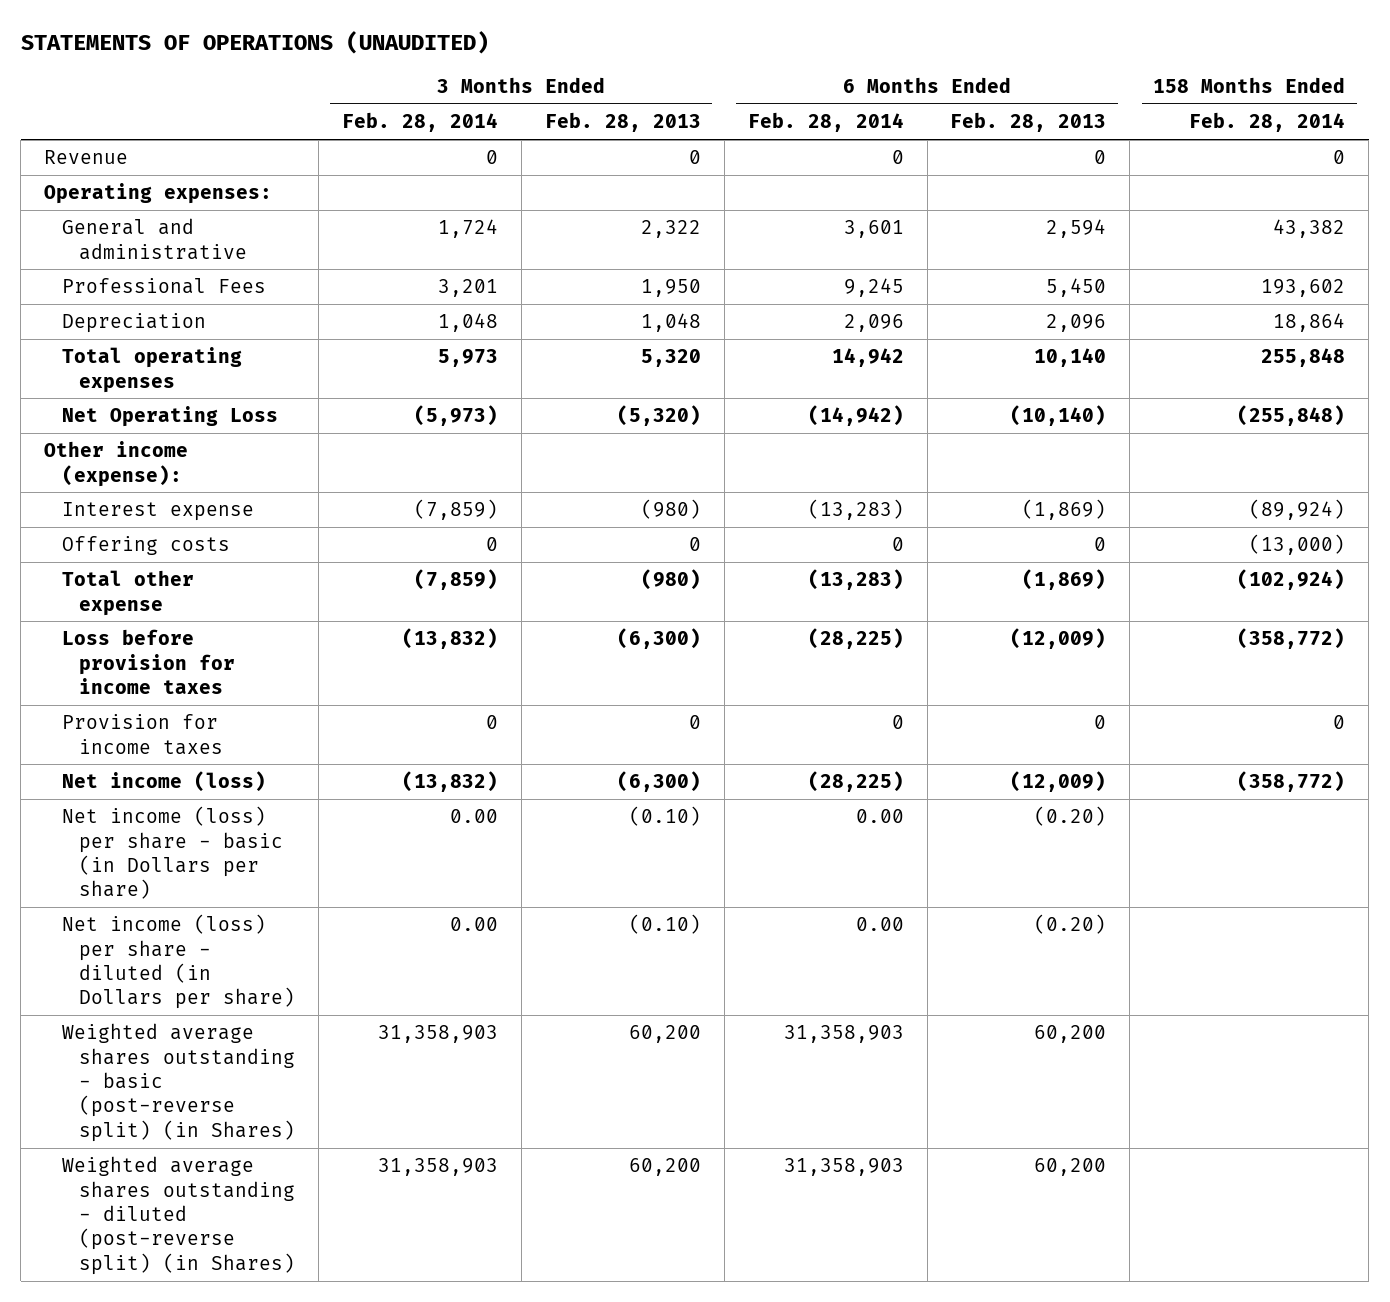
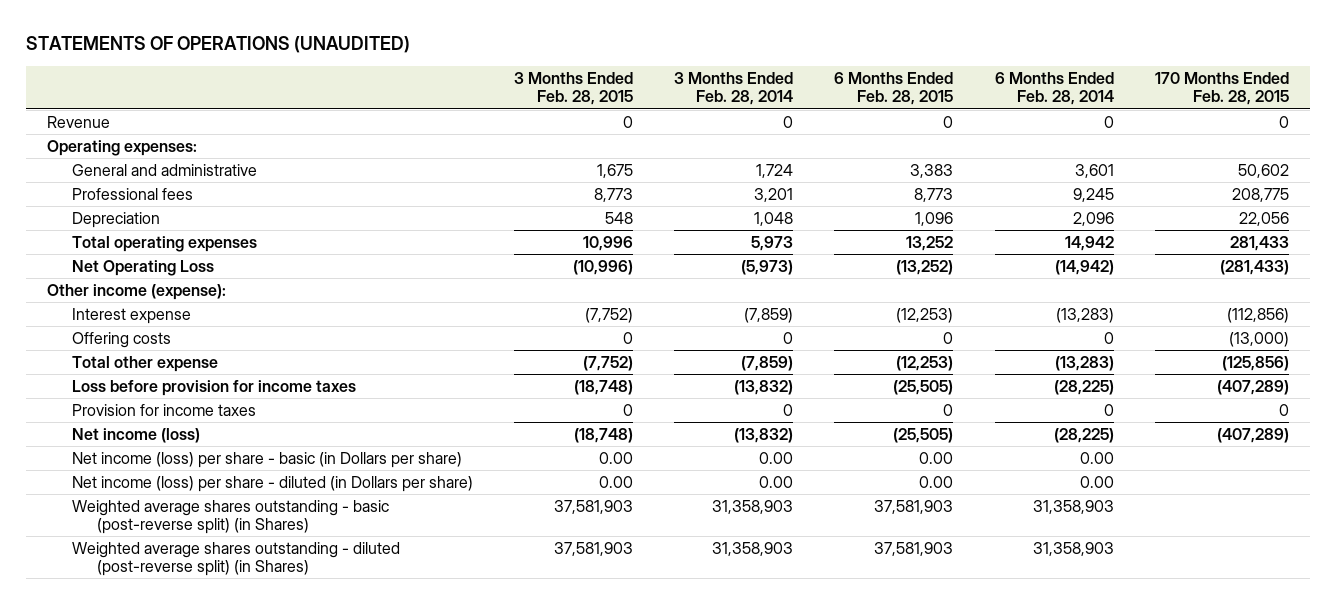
- | 3 Months Ended Feb. 28, 2014 | 3 Months Ended Feb. 28, 2013 | 6 Months Ended Feb. 28, 2014 | 6 Months Ended Feb. 28, 2013 | 158 Months Ended Feb. 28, 2014
+ | 3 Months Ended Feb. 28, 2015 | 3 Months Ended Feb. 28, 2014 | 6 Months Ended Feb. 28, 2015 | 6 Months Ended Feb. 28, 2014 | 170 Months Ended Feb. 28, 2015
- Professional Fees | 3,201 | 1,950 | 9,245 | 5,450 | 193,602
+ Professional fees | 8,773 | 3,201 | 8,773 | 9,245 | 208,775

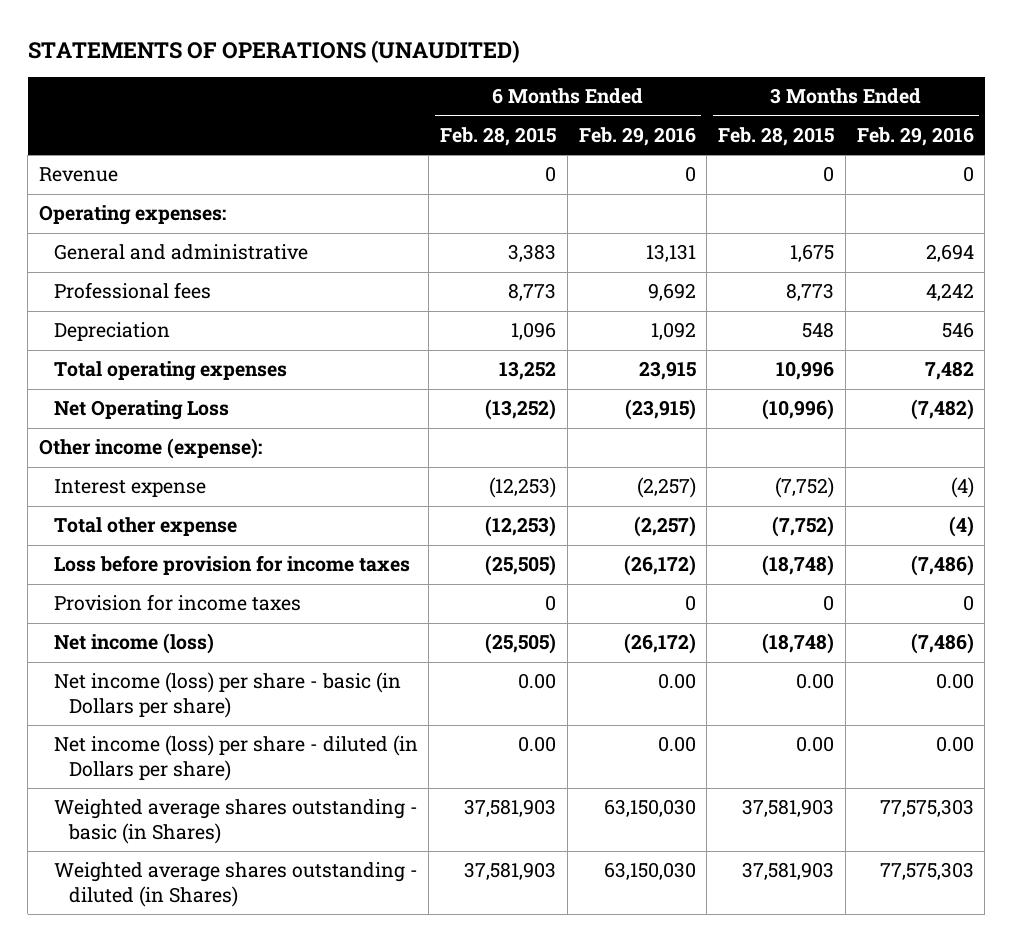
- | 3 Months Ended Feb. 28, 2015 | 3 Months Ended Feb. 28, 2014 | 6 Months Ended Feb. 28, 2015 | 6 Months Ended Feb. 28, 2014 | 170 Months Ended Feb. 28, 2015
+ | 6 Months Ended Feb. 28, 2015 | 6 Months Ended Feb. 29, 2016 | 3 Months Ended Feb. 28, 2015 | 3 Months Ended Feb. 29, 2016
- Offering costs | 0 | 0 | 0 | 0 | (13,000)
- Weighted average shares outstanding - basic (post-reverse split) (in Shares) | 37,581,903 | 31,358,903 | 37,581,903 | 31,358,903 |
- Weighted average shares outstanding - diluted (post-reverse split) (in Shares) | 37,581,903 | 31,358,903 | 37,581,903 | 31,358,903 |
+ Weighted average shares outstanding - basic (in Shares) | 37,581,903 | 63,150,030 | 37,581,903 | 77,575,303
+ Weighted average shares outstanding - diluted (in Shares) | 37,581,903 | 63,150,030 | 37,581,903 | 77,575,303

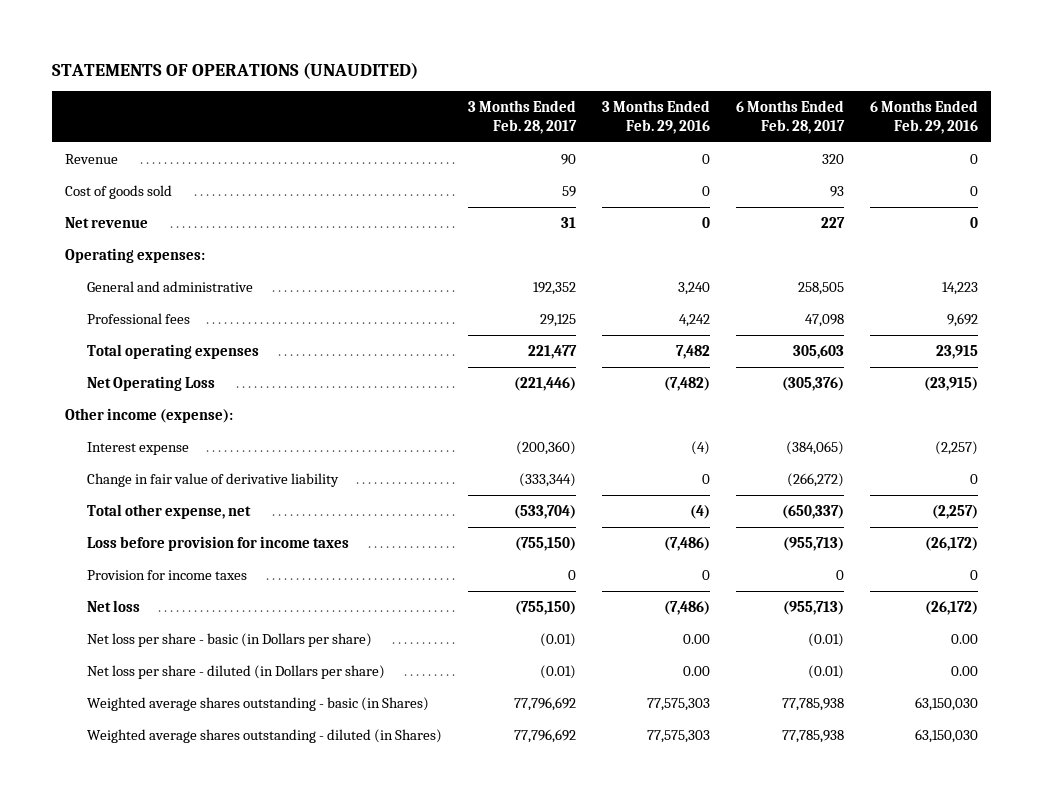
- | 6 Months Ended Feb. 28, 2015 | 6 Months Ended Feb. 29, 2016 | 3 Months Ended Feb. 28, 2015 | 3 Months Ended Feb. 29, 2016
+ | 3 Months Ended Feb. 28, 2017 | 3 Months Ended Feb. 29, 2016 | 6 Months Ended Feb. 28, 2017 | 6 Months Ended Feb. 29, 2016
+ Cost of goods sold | 59 | 0 | 93 | 0
+ Net revenue | 31 | 0 | 227 | 0
- General and administrative | 3,383 | 13,131 | 1,675 | 2,694
+ General and administrative | 192,352 | 3,240 | 258,505 | 14,223
- Depreciation | 1,096 | 1,092 | 548 | 546
- Total other expense | (12,253) | (2,257) | (7,752) | (4)
+ Change in fair value of derivative liability | (333,344) | 0 | (266,272) | 0
+ Total other expense, net | (533,704) | (4) | (650,337) | (2,257)
- Net income (loss) | (25,505) | (26,172) | (18,748) | (7,486)
- Net income (loss) per share - basic (in Dollars per share) | 0.00 | 0.00 | 0.00 | 0.00
- Net income (loss) per share - diluted (in Dollars per share) | 0.00 | 0.00 | 0.00 | 0.00
+ Net loss | (755,150) | (7,486) | (955,713) | (26,172)
+ Net loss per share - basic (in Dollars per share) | (0.01) | 0.00 | (0.01) | 0.00
+ Net loss per share - diluted (in Dollars per share) | (0.01) | 0.00 | (0.01) | 0.00

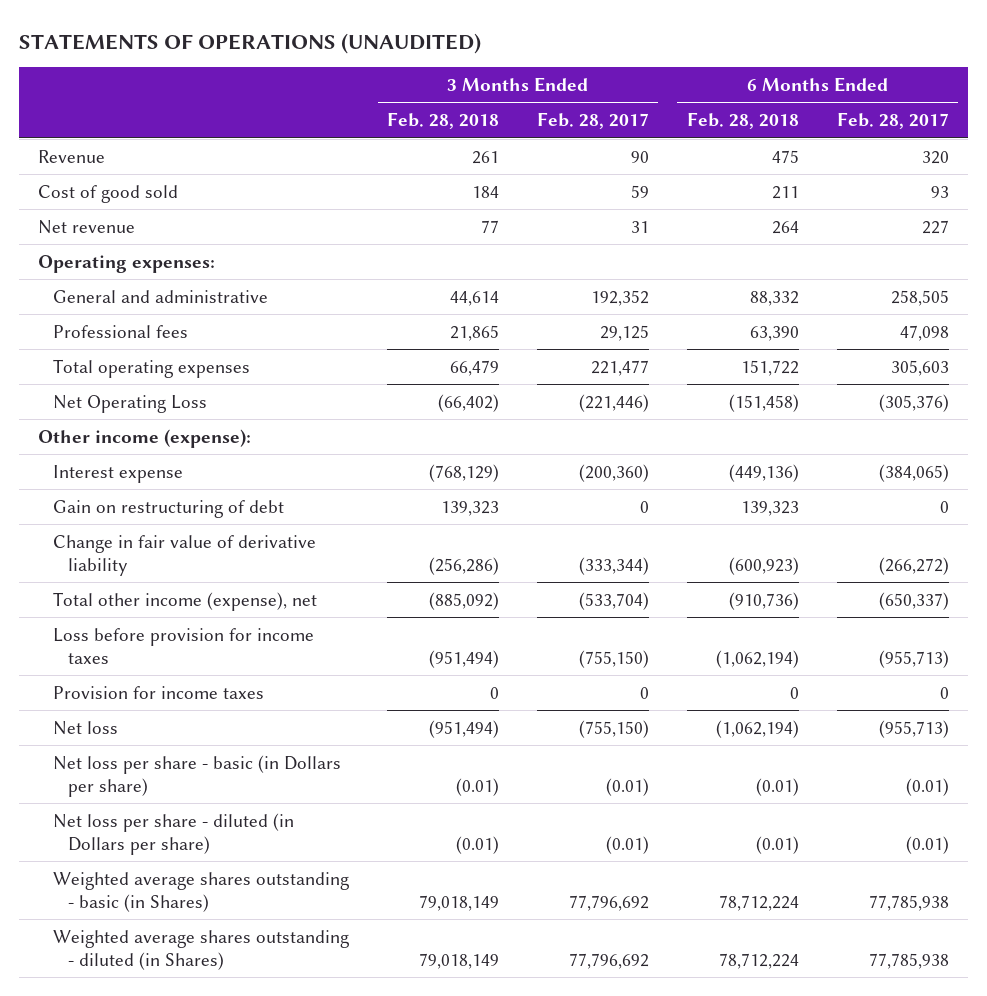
- | 3 Months Ended Feb. 28, 2017 | 3 Months Ended Feb. 29, 2016 | 6 Months Ended Feb. 28, 2017 | 6 Months Ended Feb. 29, 2016
+ | 3 Months Ended Feb. 28, 2018 | 3 Months Ended Feb. 28, 2017 | 6 Months Ended Feb. 28, 2018 | 6 Months Ended Feb. 28, 2017
- Cost of goods sold | 59 | 0 | 93 | 0
+ Cost of good sold | 184 | 59 | 211 | 93
+ Gain on restructuring of debt | 139,323 | 0 | 139,323 | 0
- Total other expense, net | (533,704) | (4) | (650,337) | (2,257)
+ Total other income (expense), net | (885,092) | (533,704) | (910,736) | (650,337)

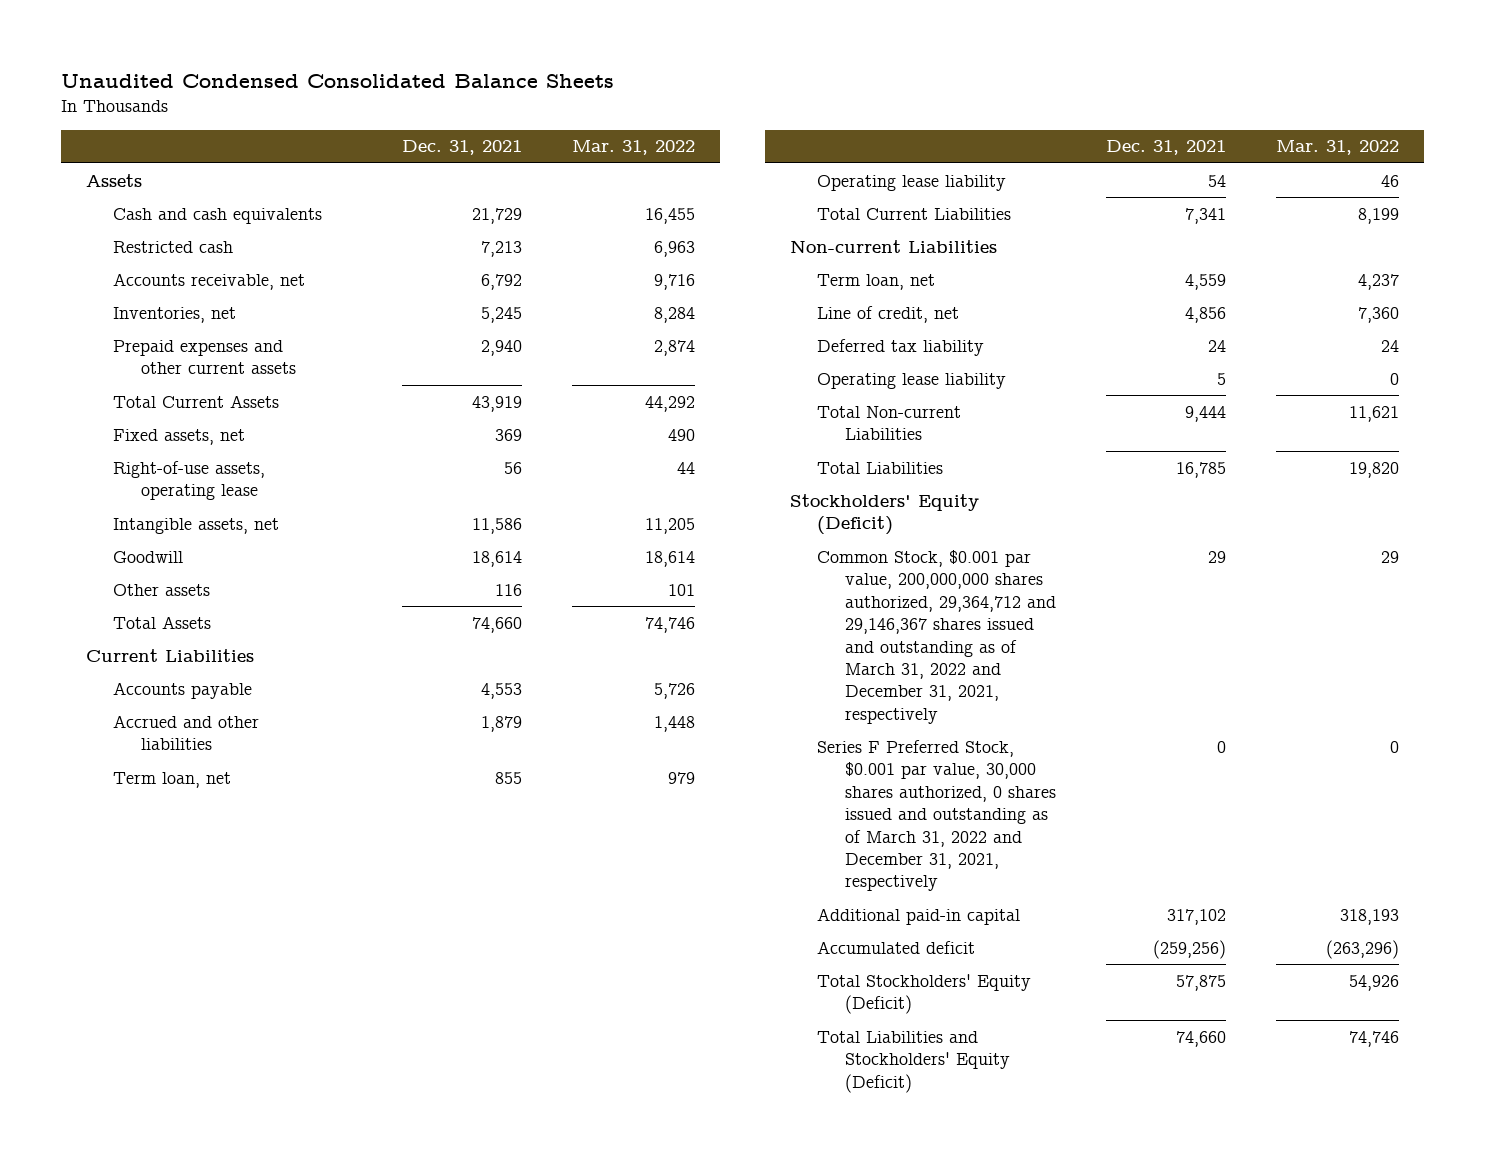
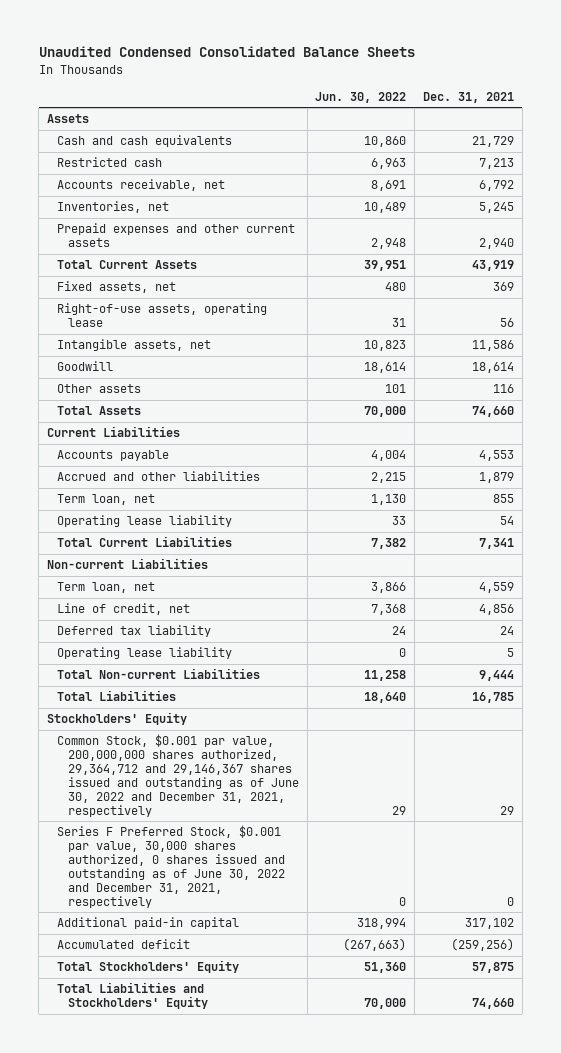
- | Dec. 31, 2021 | Mar. 31, 2022
+ | Jun. 30, 2022 | Dec. 31, 2021
- Stockholders' Equity (Deficit)
- Common Stock, $0.001 par value, 200,000,000 shares authorized, 29,364,712 and 29,146,367 shares issued and outstanding as of March 31, 2022 and December 31, 2021, respectively | 29 | 29
- Series F Preferred Stock, $0.001 par value, 30,000 shares authorized, 0 shares issued and outstanding as of March 31, 2022 and December 31, 2021, respectively | 0 | 0
+ Stockholders' Equity
+ Common Stock, $0.001 par value, 200,000,000 shares authorized, 29,364,712 and 29,146,367 shares issued and outstanding as of June 30, 2022 and December 31, 2021, respectively | 29 | 29
+ Series F Preferred Stock, $0.001 par value, 30,000 shares authorized, 0 shares issued and outstanding as of June 30, 2022 and December 31, 2021, respectively | 0 | 0
- Total Stockholders' Equity (Deficit) | 57,875 | 54,926
- Total Liabilities and Stockholders' Equity (Deficit) | 74,660 | 74,746
+ Total Stockholders' Equity | 51,360 | 57,875
+ Total Liabilities and Stockholders' Equity | 70,000 | 74,660

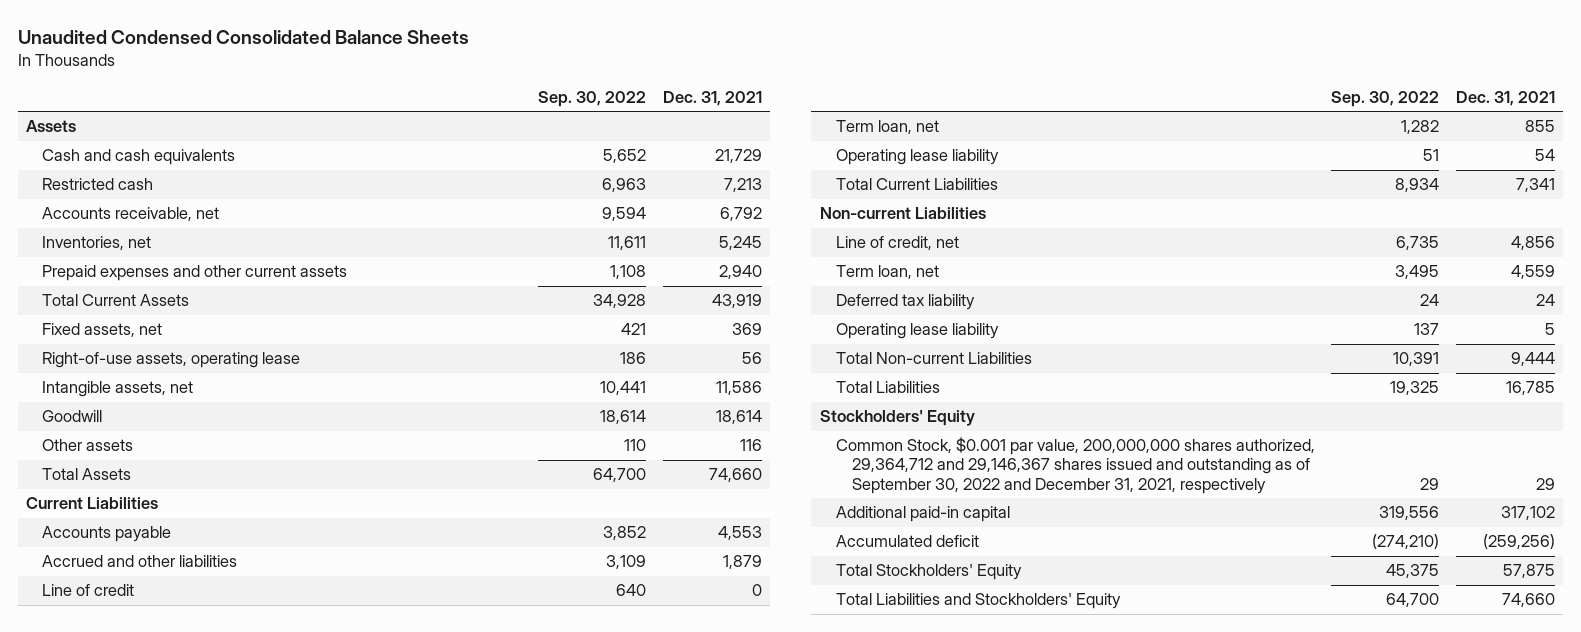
- | Jun. 30, 2022 | Dec. 31, 2021
+ | Sep. 30, 2022 | Dec. 31, 2021
+ Line of credit | 640 | 0
moved down: Term loan, net | 3,495 | 4,559
- Common Stock, $0.001 par value, 200,000,000 shares authorized, 29,364,712 and 29,146,367 shares issued and outstanding as of June 30, 2022 and December 31, 2021, respectively | 29 | 29
- Series F Preferred Stock, $0.001 par value, 30,000 shares authorized, 0 shares issued and outstanding as of June 30, 2022 and December 31, 2021, respectively | 0 | 0
+ Common Stock, $0.001 par value, 200,000,000 shares authorized, 29,364,712 and 29,146,367 shares issued and outstanding as of September 30, 2022 and December 31, 2021, respectively | 29 | 29

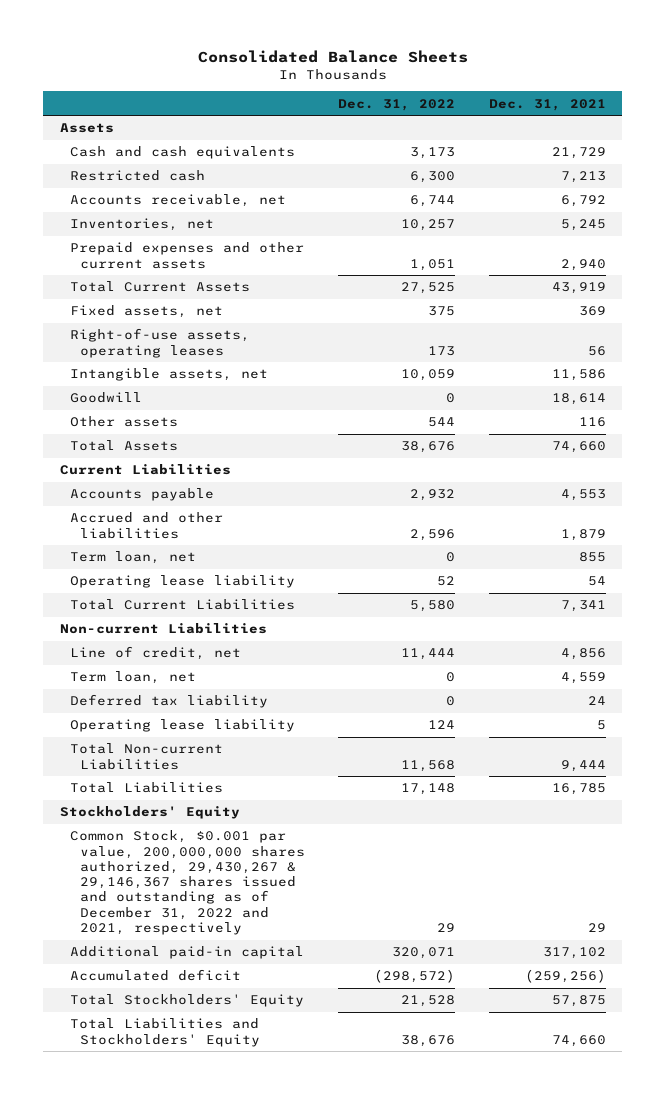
- Unaudited Condensed Consolidated Balance Sheets
+ Consolidated Balance Sheets
- | Sep. 30, 2022 | Dec. 31, 2021
+ | Dec. 31, 2022 | Dec. 31, 2021
- Right-of-use assets, operating lease | 186 | 56
+ Right-of-use assets, operating leases | 173 | 56
- Line of credit | 640 | 0
- Common Stock, $0.001 par value, 200,000,000 shares authorized, 29,364,712 and 29,146,367 shares issued and outstanding as of September 30, 2022 and December 31, 2021, respectively | 29 | 29
+ Common Stock, $0.001 par value, 200,000,000 shares authorized, 29,430,267 & 29,146,367 shares issued and outstanding as of December 31, 2022 and 2021, respectively | 29 | 29

